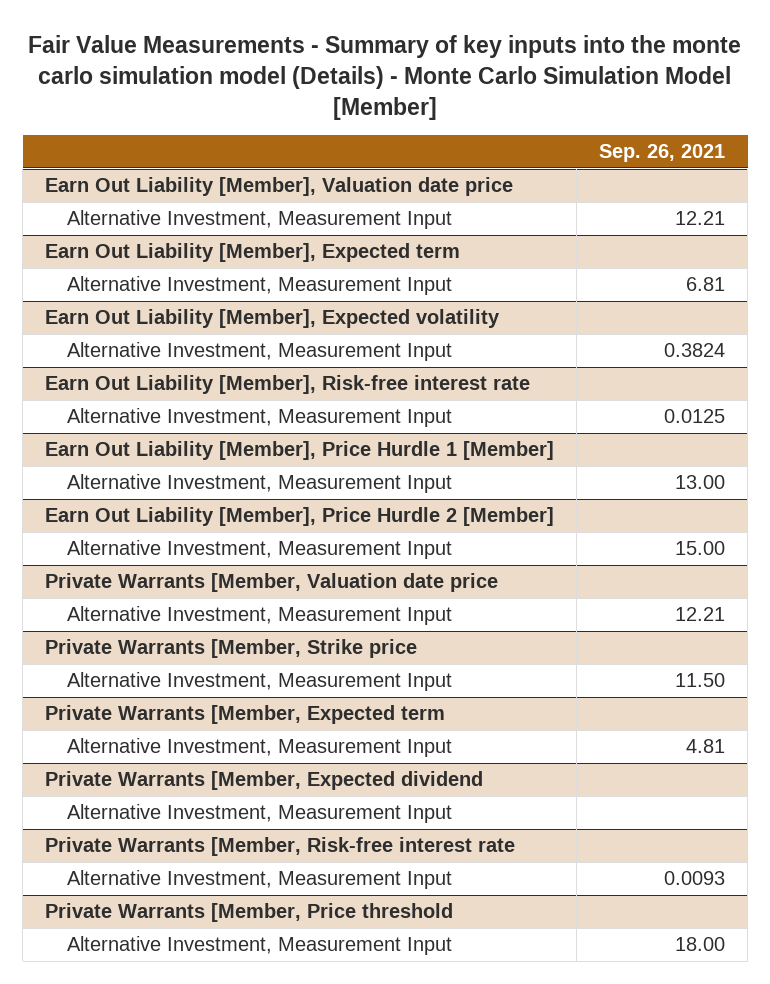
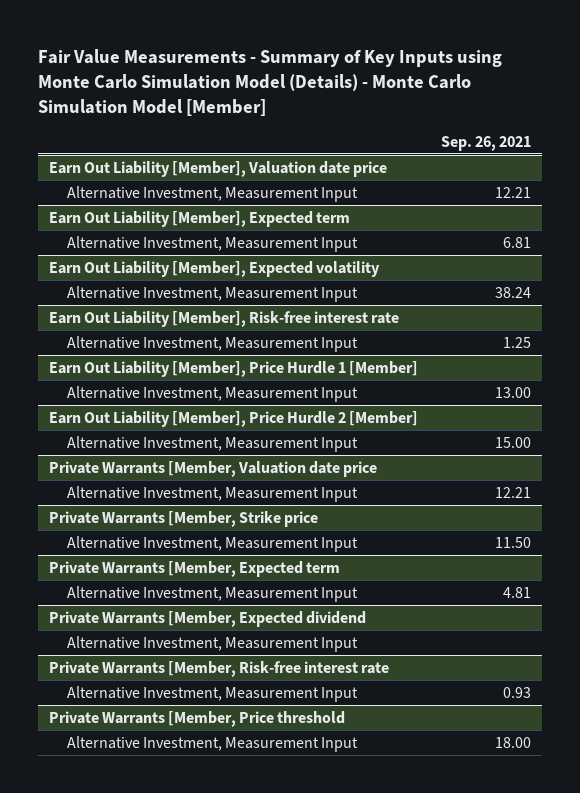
- Fair Value Measurements - Summary of key inputs into the monte carlo simulation model (Details) - Monte Carlo Simulation Model [Member]
+ Fair Value Measurements - Summary of Key Inputs using Monte Carlo Simulation Model (Details) - Monte Carlo Simulation Model [Member]
@ Earn Out Liability [Member], Expected volatility
- Alternative Investment, Measurement Input | 0.3824
+ Alternative Investment, Measurement Input | 38.24
@ Earn Out Liability [Member], Risk-free interest rate
- Alternative Investment, Measurement Input | 0.0125
+ Alternative Investment, Measurement Input | 1.25
@ Private Warrants [Member, Risk-free interest rate
- Alternative Investment, Measurement Input | 0.0093
+ Alternative Investment, Measurement Input | 0.93

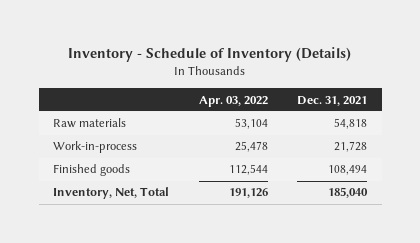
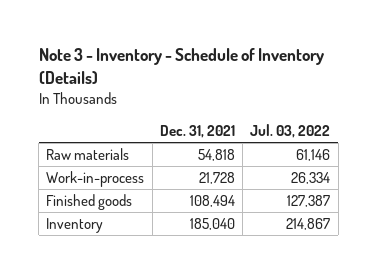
- Inventory - Schedule of Inventory (Details)
+ Note 3 - Inventory - Schedule of Inventory (Details)
- | Apr. 03, 2022 | Dec. 31, 2021
+ | Dec. 31, 2021 | Jul. 03, 2022
- Inventory, Net, Total | 191,126 | 185,040
+ Inventory | 185,040 | 214,867

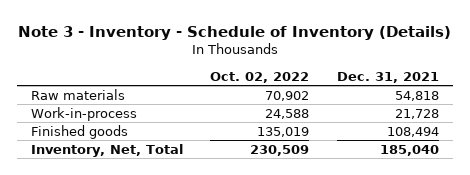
- | Dec. 31, 2021 | Jul. 03, 2022
+ | Oct. 02, 2022 | Dec. 31, 2021
- Inventory | 185,040 | 214,867
+ Inventory, Net, Total | 230,509 | 185,040

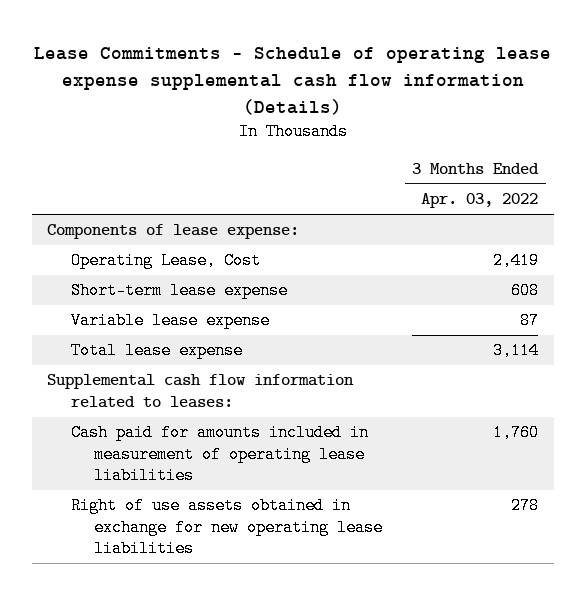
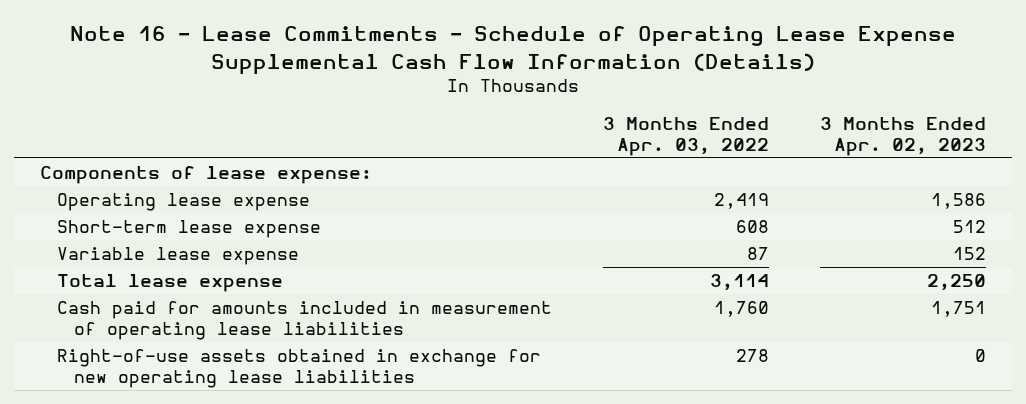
- Lease Commitments - Schedule of operating lease expense supplemental cash flow information (Details)
+ Note 16 - Lease Commitments - Schedule of Operating Lease Expense Supplemental Cash Flow Information (Details)
- | 3 Months Ended Apr. 03, 2022
+ | 3 Months Ended Apr. 03, 2022 | 3 Months Ended Apr. 02, 2023
- Operating Lease, Cost | 2,419
+ Operating lease expense | 2,419 | 1,586
- Supplemental cash flow information related to leases:
- Right of use assets obtained in exchange for new operating lease liabilities | 278
+ Right-of-use assets obtained in exchange for new operating lease liabilities | 278 | 0

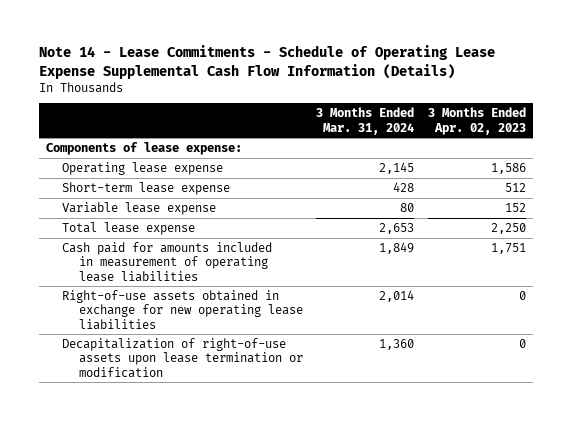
- Note 16 - Lease Commitments - Schedule of Operating Lease Expense Supplemental Cash Flow Information (Details)
+ Note 14 - Lease Commitments - Schedule of Operating Lease Expense Supplemental Cash Flow Information (Details)
- | 3 Months Ended Apr. 03, 2022 | 3 Months Ended Apr. 02, 2023
+ | 3 Months Ended Mar. 31, 2024 | 3 Months Ended Apr. 02, 2023
+ Decapitalization of right-of-use assets upon lease termination or modification | 1,360 | 0

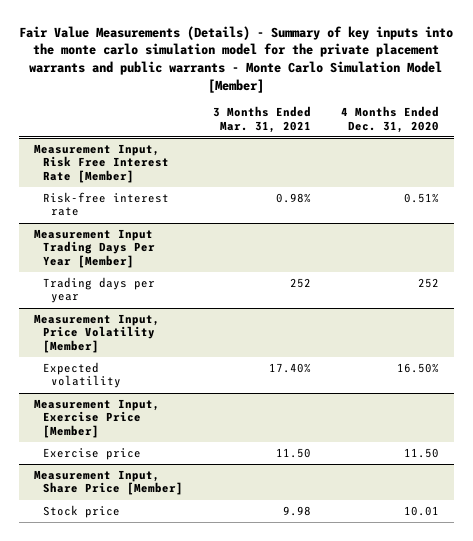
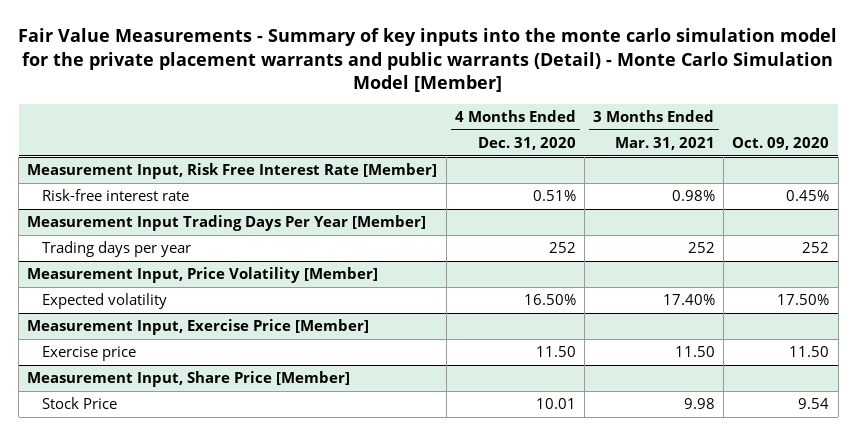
- Fair Value Measurements (Details) - Summary of key inputs into the monte carlo simulation model for the private placement warrants and public warrants - Monte Carlo Simulation Model [Member]
+ Fair Value Measurements - Summary of key inputs into the monte carlo simulation model for the private placement warrants and public warrants (Detail) - Monte Carlo Simulation Model [Member]
- | 3 Months Ended Mar. 31, 2021 | 4 Months Ended Dec. 31, 2020
+ | 4 Months Ended Dec. 31, 2020 | 3 Months Ended Mar. 31, 2021 | Oct. 09, 2020
@ Measurement Input, Share Price [Member]
- Stock price | 9.98 | 10.01
+ Stock Price | 10.01 | 9.98 | 9.54

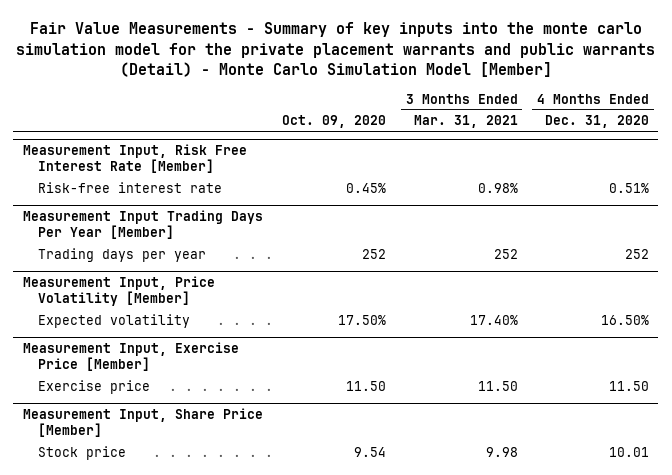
- | 4 Months Ended Dec. 31, 2020 | 3 Months Ended Mar. 31, 2021 | Oct. 09, 2020
+ | Oct. 09, 2020 | 3 Months Ended Mar. 31, 2021 | 4 Months Ended Dec. 31, 2020
@ Measurement Input, Share Price [Member]
- Stock Price | 10.01 | 9.98 | 9.54
+ Stock price | 9.54 | 9.98 | 10.01

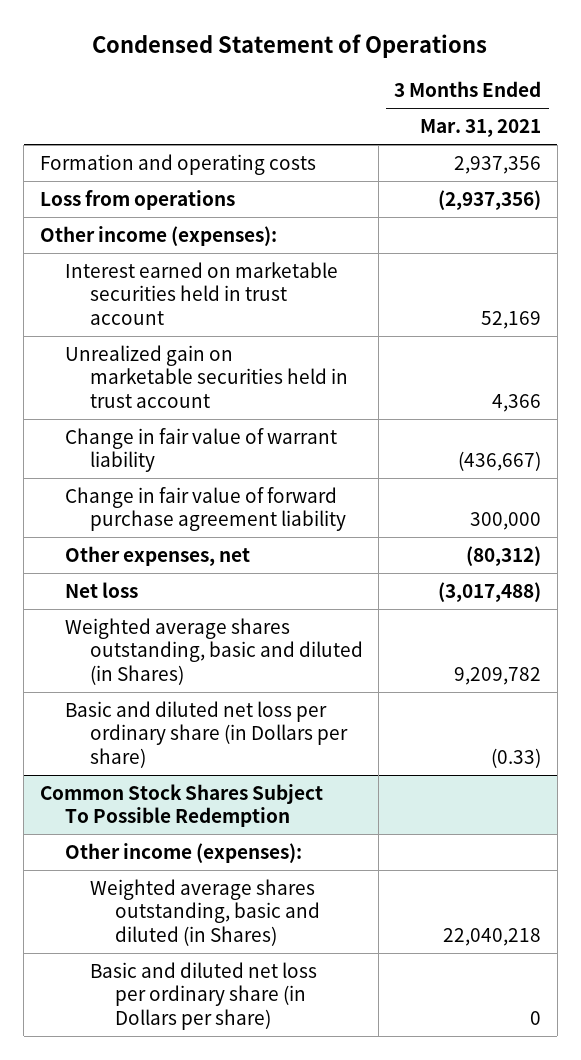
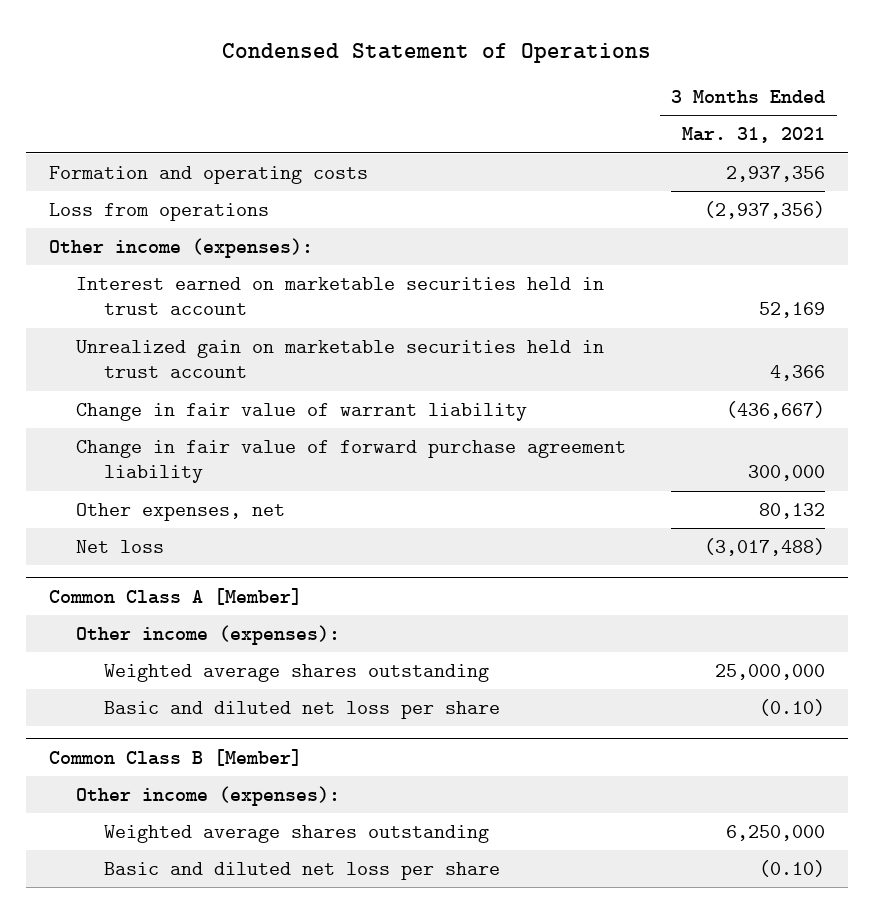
- Other expenses, net | (80,312)
+ Other expenses, net | 80,132
- Weighted average shares outstanding, basic and diluted (in Shares) | 9,209,782
- Basic and diluted net loss per ordinary share (in Dollars per share) | (0.33)
- Common Stock Shares Subject To Possible Redemption
+ Common Class A [Member]
- Weighted average shares outstanding, basic and diluted (in Shares) | 22,040,218
- Basic and diluted net loss per ordinary share (in Dollars per share) | 0
+ Weighted average shares outstanding | 25,000,000
+ Basic and diluted net loss per share | (0.10)
+ Common Class B [Member]
+ Other income (expenses):
+ Weighted average shares outstanding | 6,250,000
+ Basic and diluted net loss per share | (0.10)

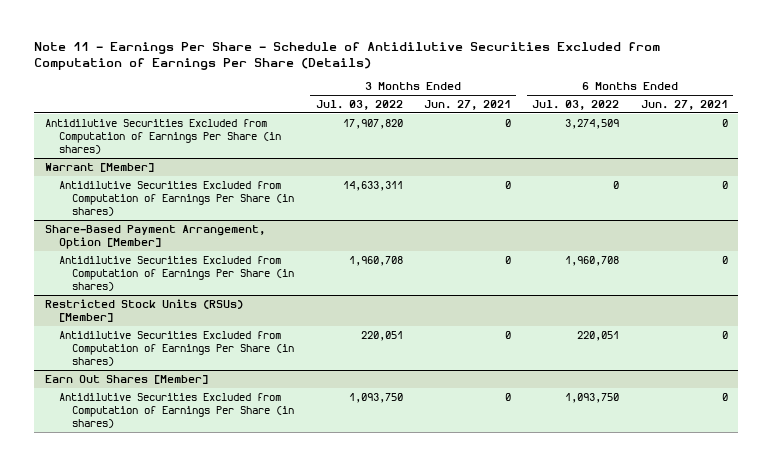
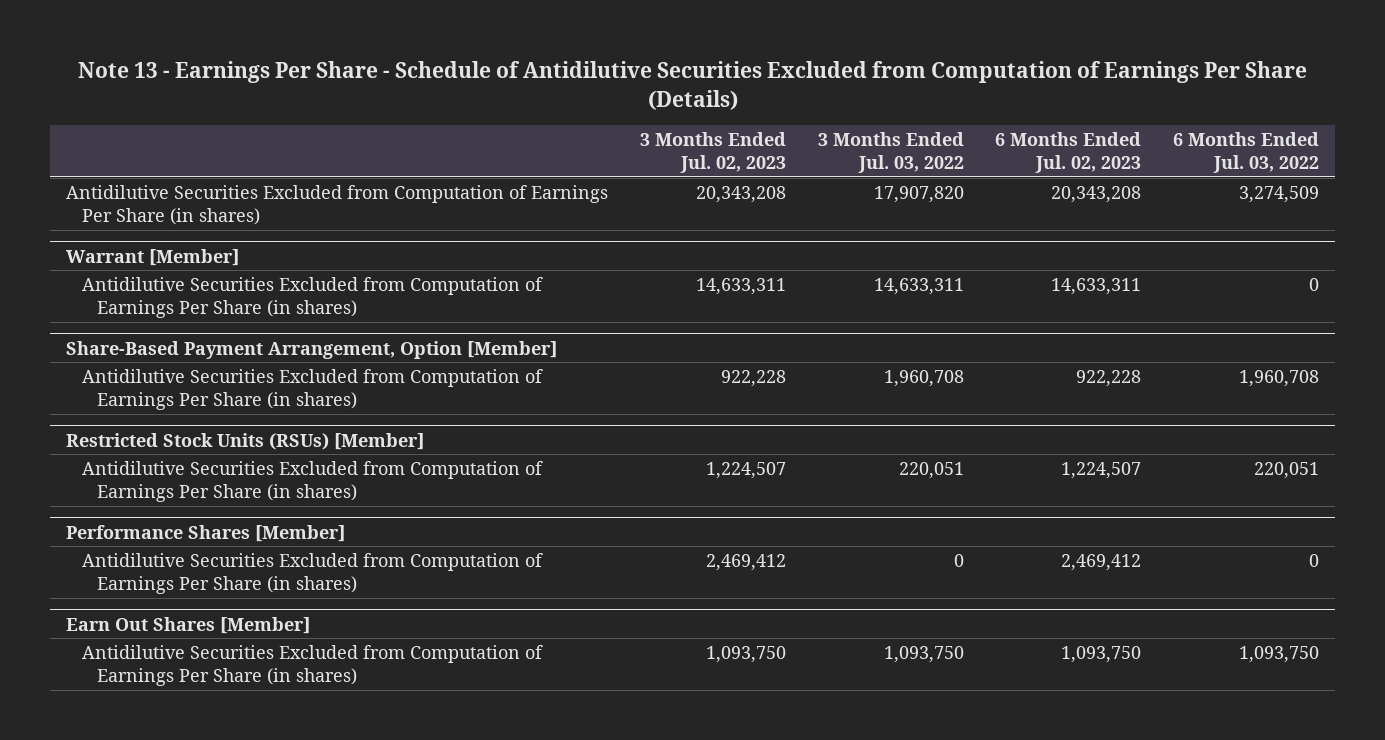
- Note 11 - Earnings Per Share - Schedule of Antidilutive Securities Excluded from Computation of Earnings Per Share (Details)
+ Note 13 - Earnings Per Share - Schedule of Antidilutive Securities Excluded from Computation of Earnings Per Share (Details)
- | 3 Months Ended Jul. 03, 2022 | 3 Months Ended Jun. 27, 2021 | 6 Months Ended Jul. 03, 2022 | 6 Months Ended Jun. 27, 2021
+ | 3 Months Ended Jul. 02, 2023 | 3 Months Ended Jul. 03, 2022 | 6 Months Ended Jul. 02, 2023 | 6 Months Ended Jul. 03, 2022
+ Performance Shares [Member]
+ Antidilutive Securities Excluded from Computation of Earnings Per Share (in shares) | 2,469,412 | 0 | 2,469,412 | 0

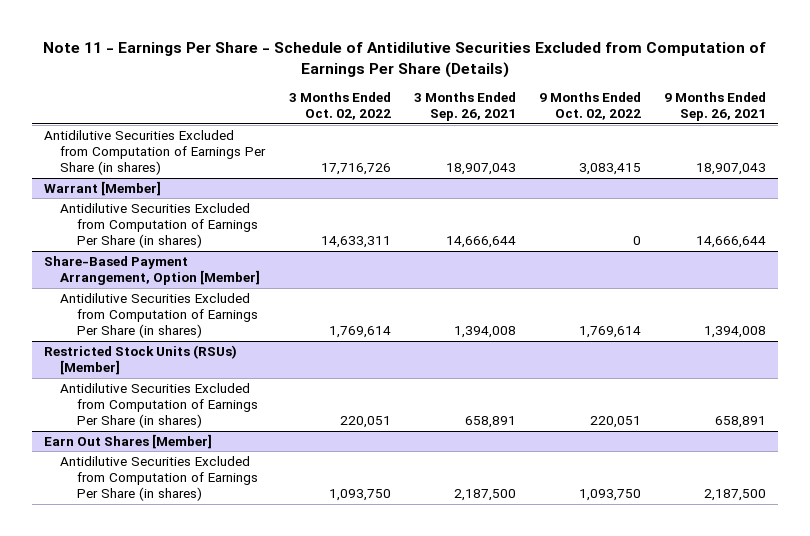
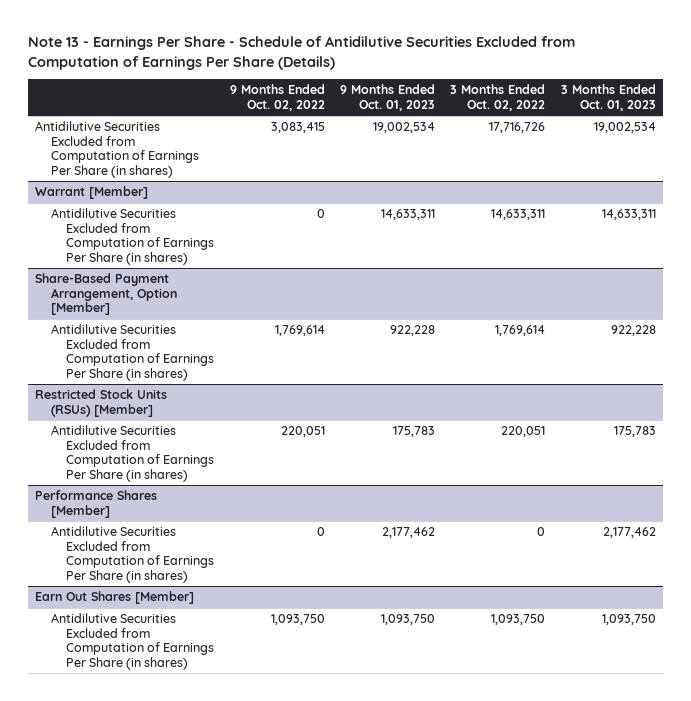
- Note 11 - Earnings Per Share - Schedule of Antidilutive Securities Excluded from Computation of Earnings Per Share (Details)
+ Note 13 - Earnings Per Share - Schedule of Antidilutive Securities Excluded from Computation of Earnings Per Share (Details)
- | 3 Months Ended Oct. 02, 2022 | 3 Months Ended Sep. 26, 2021 | 9 Months Ended Oct. 02, 2022 | 9 Months Ended Sep. 26, 2021
+ | 9 Months Ended Oct. 02, 2022 | 9 Months Ended Oct. 01, 2023 | 3 Months Ended Oct. 02, 2022 | 3 Months Ended Oct. 01, 2023
+ Performance Shares [Member]
+ Antidilutive Securities Excluded from Computation of Earnings Per Share (in shares) | 0 | 2,177,462 | 0 | 2,177,462

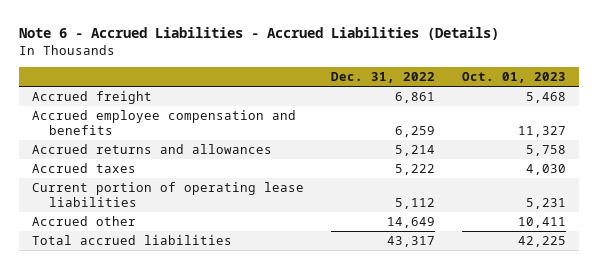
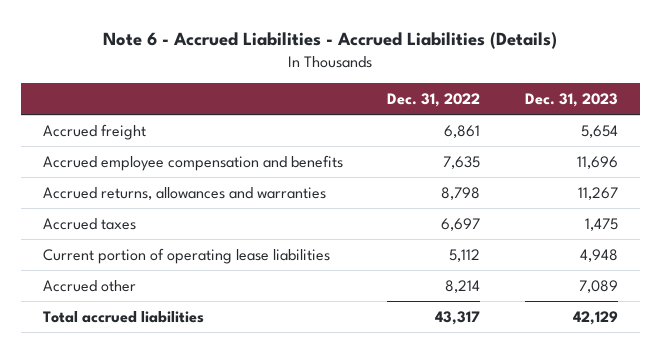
- | Dec. 31, 2022 | Oct. 01, 2023
+ | Dec. 31, 2022 | Dec. 31, 2023
- Accrued employee compensation and benefits | 6,259 | 11,327
- Accrued returns and allowances | 5,214 | 5,758
- Accrued taxes | 5,222 | 4,030
+ Accrued employee compensation and benefits | 7,635 | 11,696
+ Accrued returns, allowances and warranties | 8,798 | 11,267
+ Accrued taxes | 6,697 | 1,475
- Accrued other | 14,649 | 10,411
+ Accrued other | 8,214 | 7,089

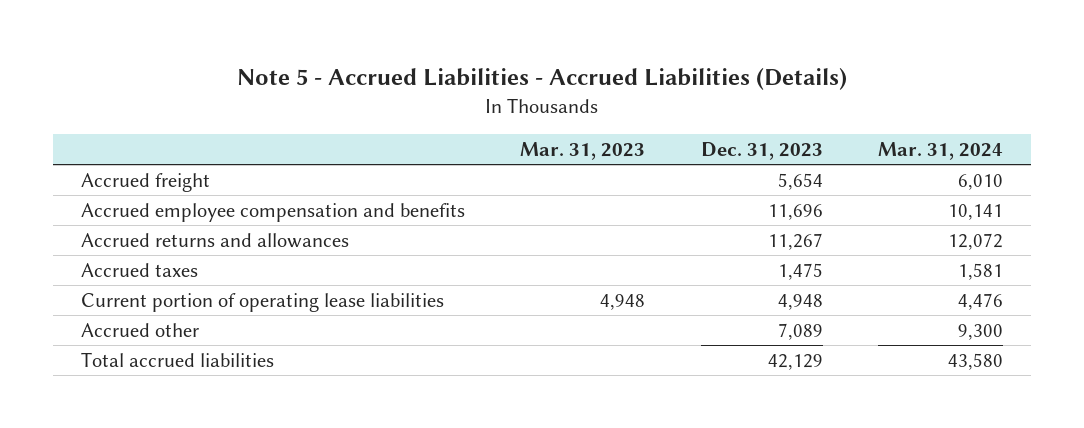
- Note 6 - Accrued Liabilities - Accrued Liabilities (Details)
+ Note 5 - Accrued Liabilities - Accrued Liabilities (Details)
- | Dec. 31, 2022 | Dec. 31, 2023
+ | Mar. 31, 2023 | Dec. 31, 2023 | Mar. 31, 2024
- Accrued returns, allowances and warranties | 8,798 | 11,267
+ Accrued returns and allowances | | 11,267 | 12,072

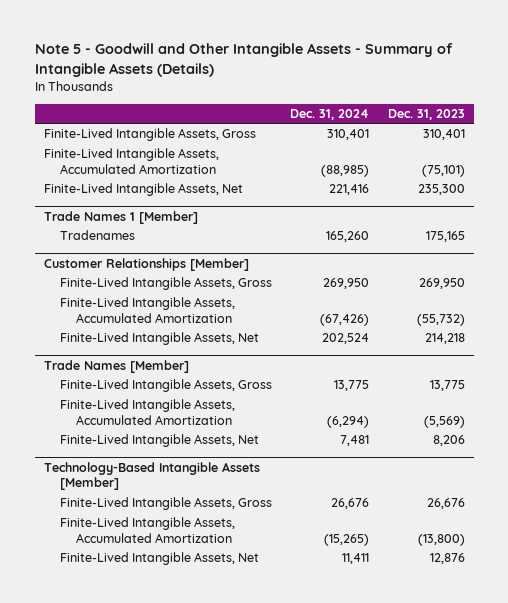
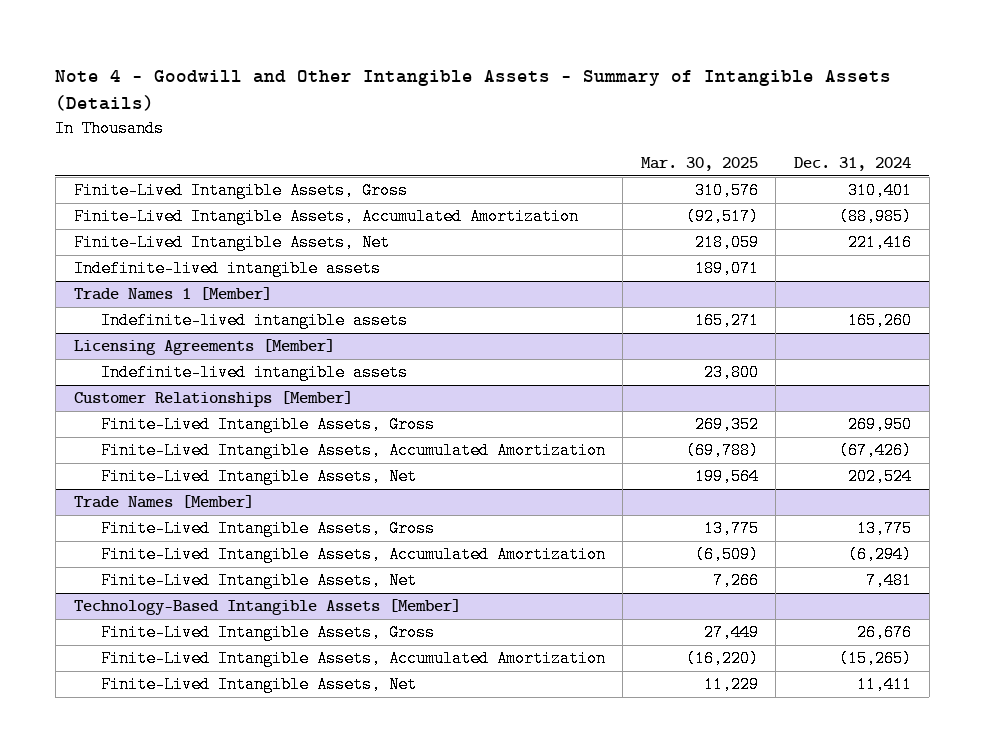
- Note 5 - Goodwill and Other Intangible Assets - Summary of Intangible Assets (Details)
+ Note 4 - Goodwill and Other Intangible Assets - Summary of Intangible Assets (Details)
- | Dec. 31, 2024 | Dec. 31, 2023
+ | Mar. 30, 2025 | Dec. 31, 2024
+ Indefinite-lived intangible assets | 189,071 |
@ Trade Names 1 [Member]
- Tradenames | 165,260 | 175,165
+ Indefinite-lived intangible assets | 165,271 | 165,260
+ Licensing Agreements [Member]
+ Indefinite-lived intangible assets | 23,800 |

